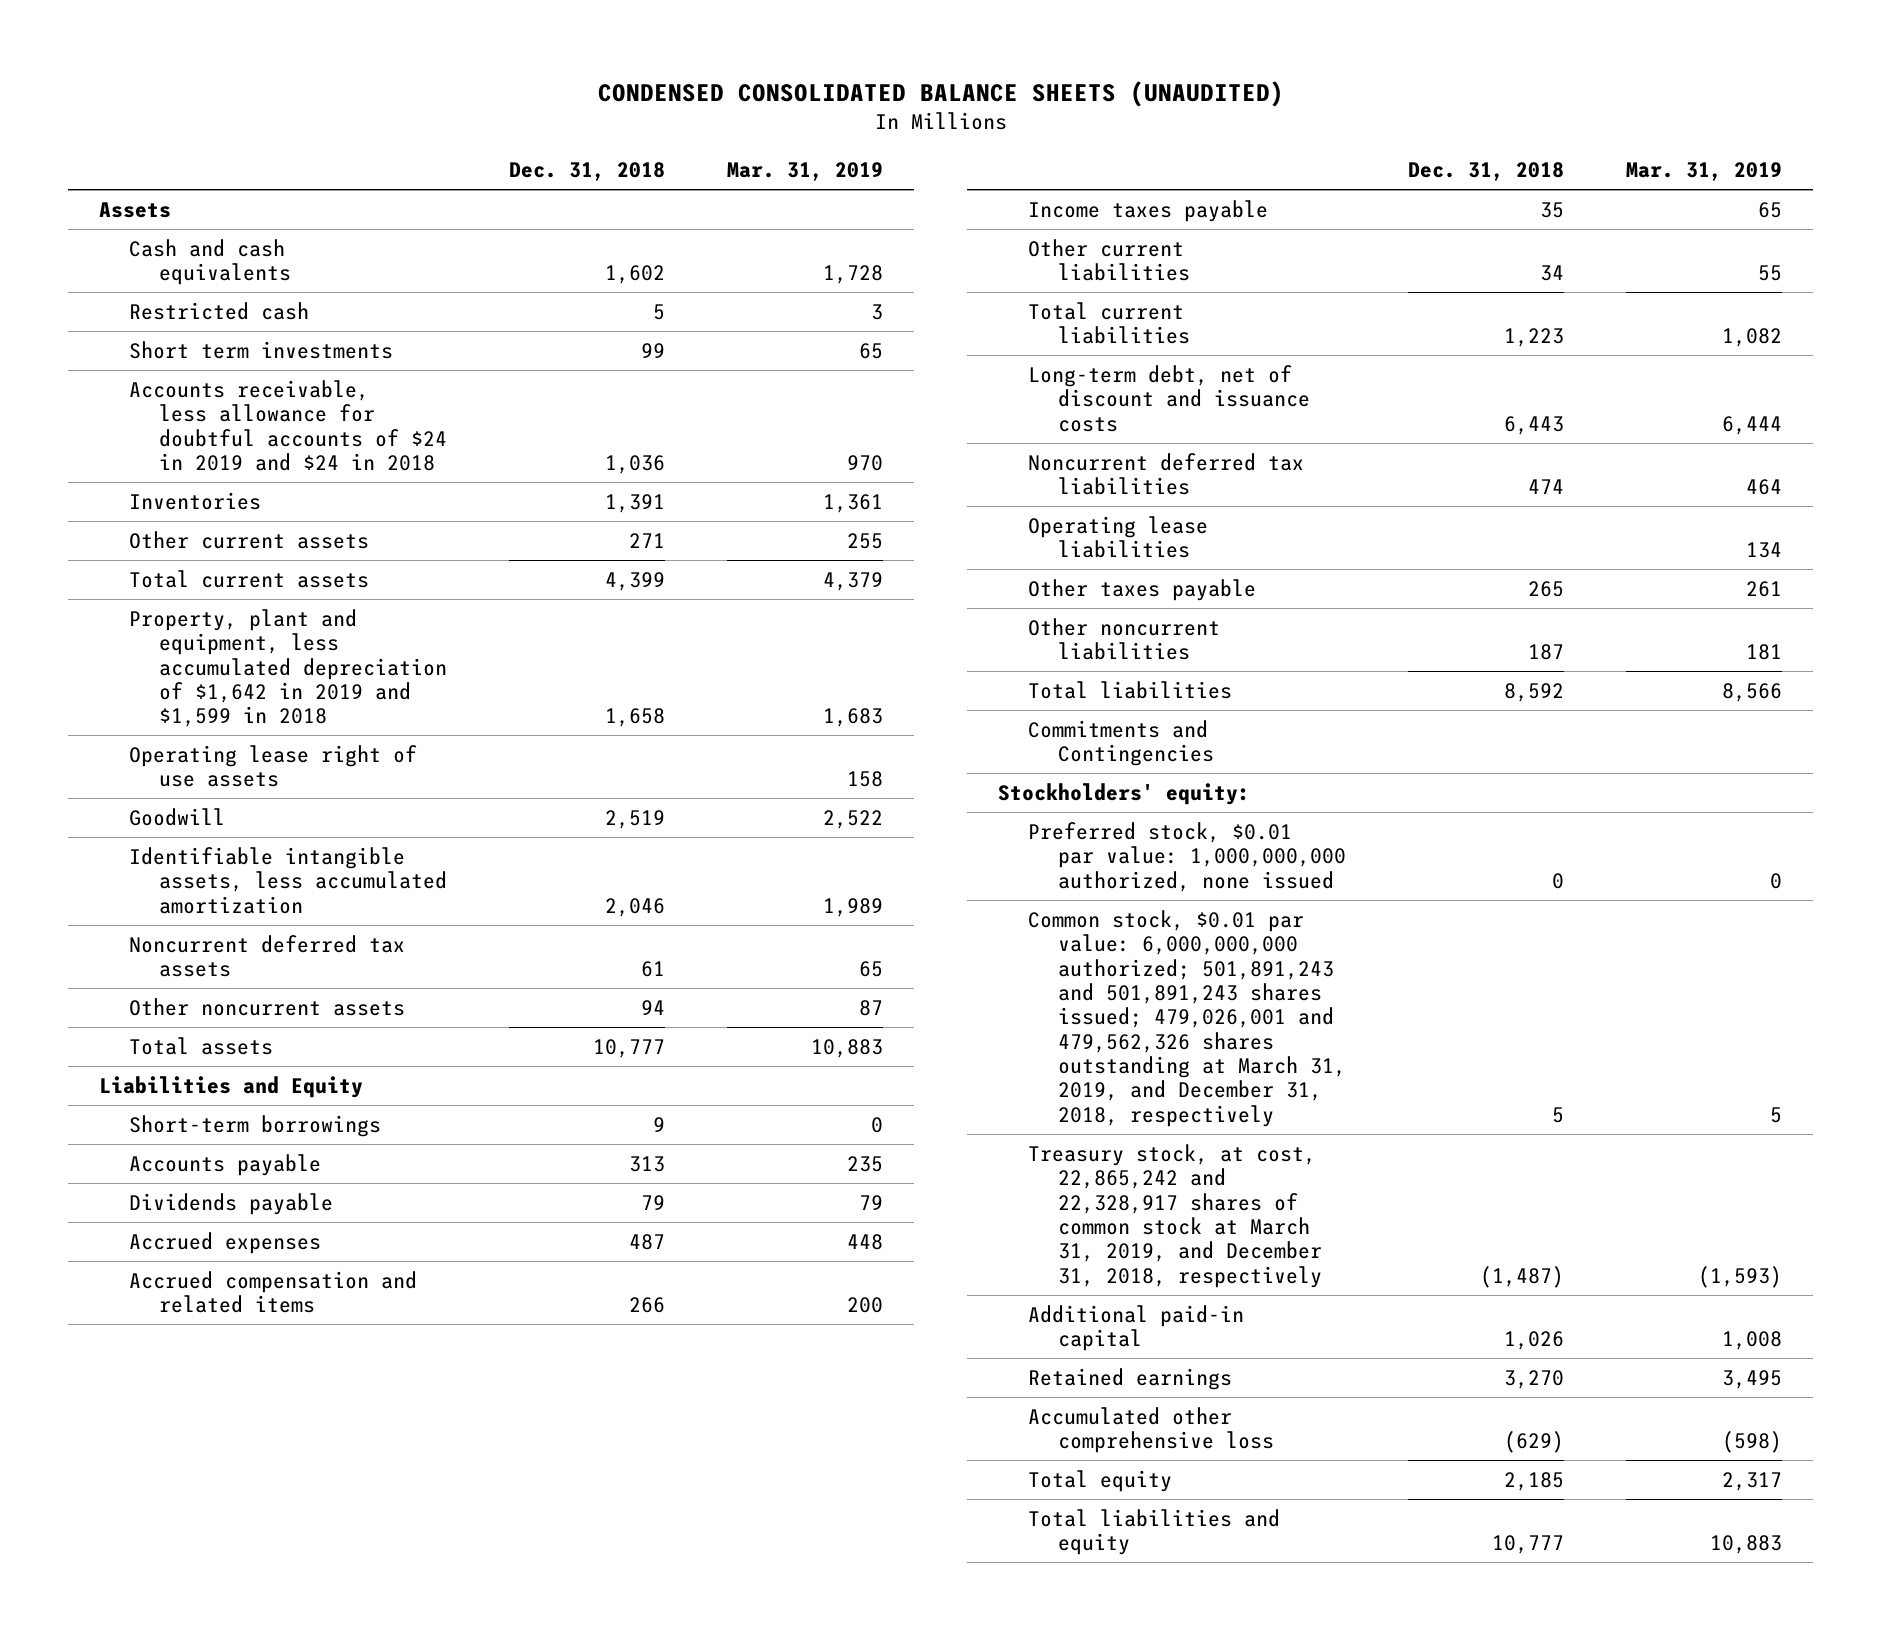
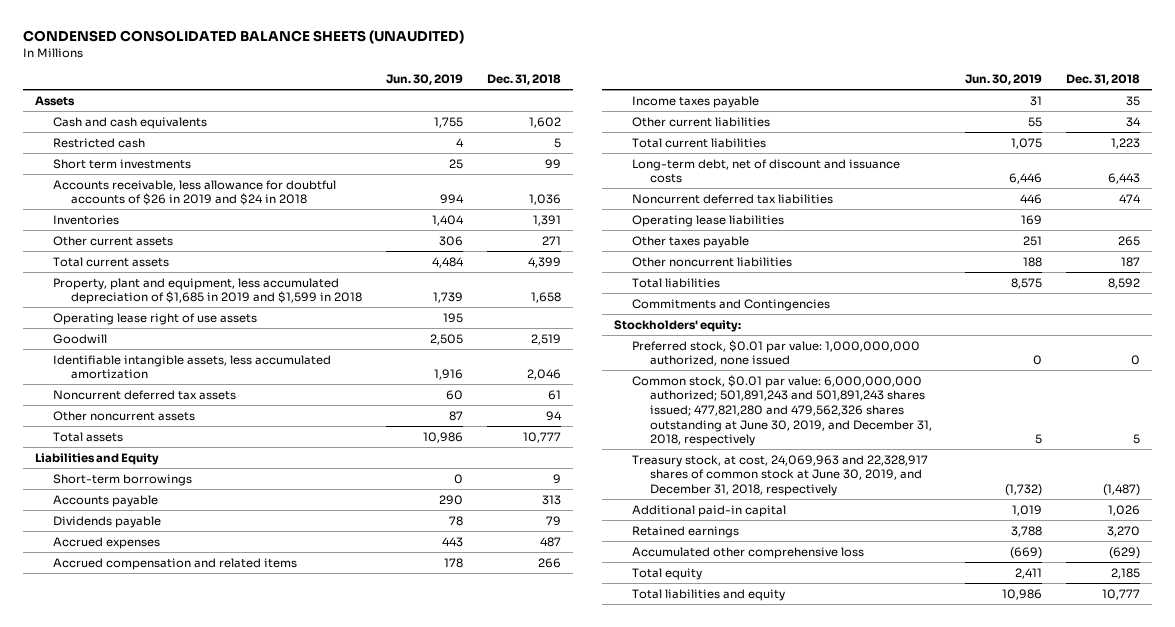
- | Dec. 31, 2018 | Mar. 31, 2019
+ | Jun. 30, 2019 | Dec. 31, 2018
- Accounts receivable, less allowance for doubtful accounts of $24 in 2019 and $24 in 2018 | 1,036 | 970
+ Accounts receivable, less allowance for doubtful accounts of $26 in 2019 and $24 in 2018 | 994 | 1,036
- Property, plant and equipment, less accumulated depreciation of $1,642 in 2019 and $1,599 in 2018 | 1,658 | 1,683
+ Property, plant and equipment, less accumulated depreciation of $1,685 in 2019 and $1,599 in 2018 | 1,739 | 1,658
- Common stock, $0.01 par value: 6,000,000,000 authorized; 501,891,243 and 501,891,243 shares issued; 479,026,001 and 479,562,326 shares outstanding at March 31, 2019, and December 31, 2018, respectively | 5 | 5
- Treasury stock, at cost, 22,865,242 and 22,328,917 shares of common stock at March 31, 2019, and December 31, 2018, respectively | (1,487) | (1,593)
+ Common stock, $0.01 par value: 6,000,000,000 authorized; 501,891,243 and 501,891,243 shares issued; 477,821,280 and 479,562,326 shares outstanding at June 30, 2019, and December 31, 2018, respectively | 5 | 5
+ Treasury stock, at cost, 24,069,963 and 22,328,917 shares of common stock at June 30, 2019, and December 31, 2018, respectively | (1,732) | (1,487)

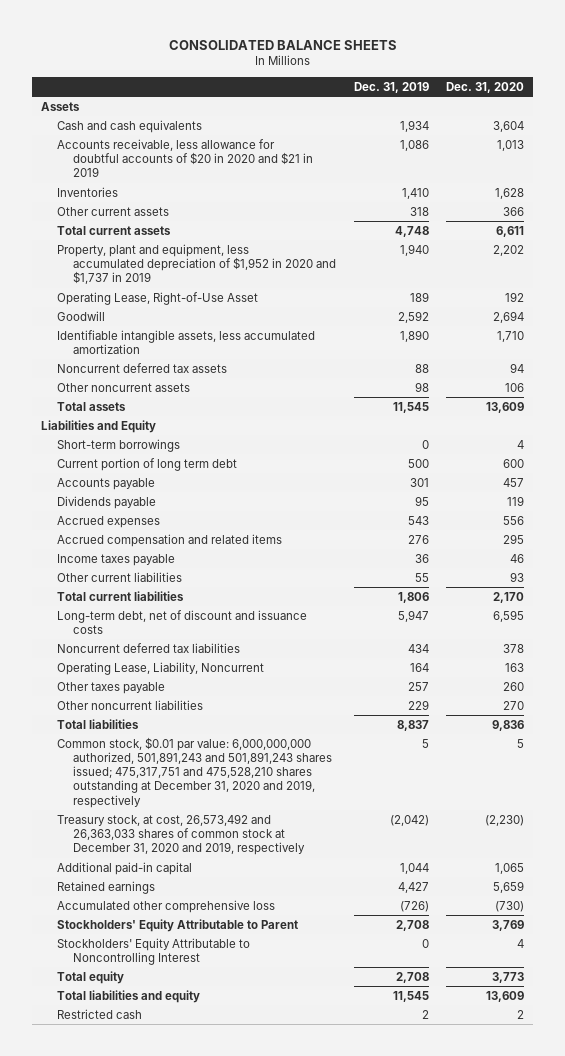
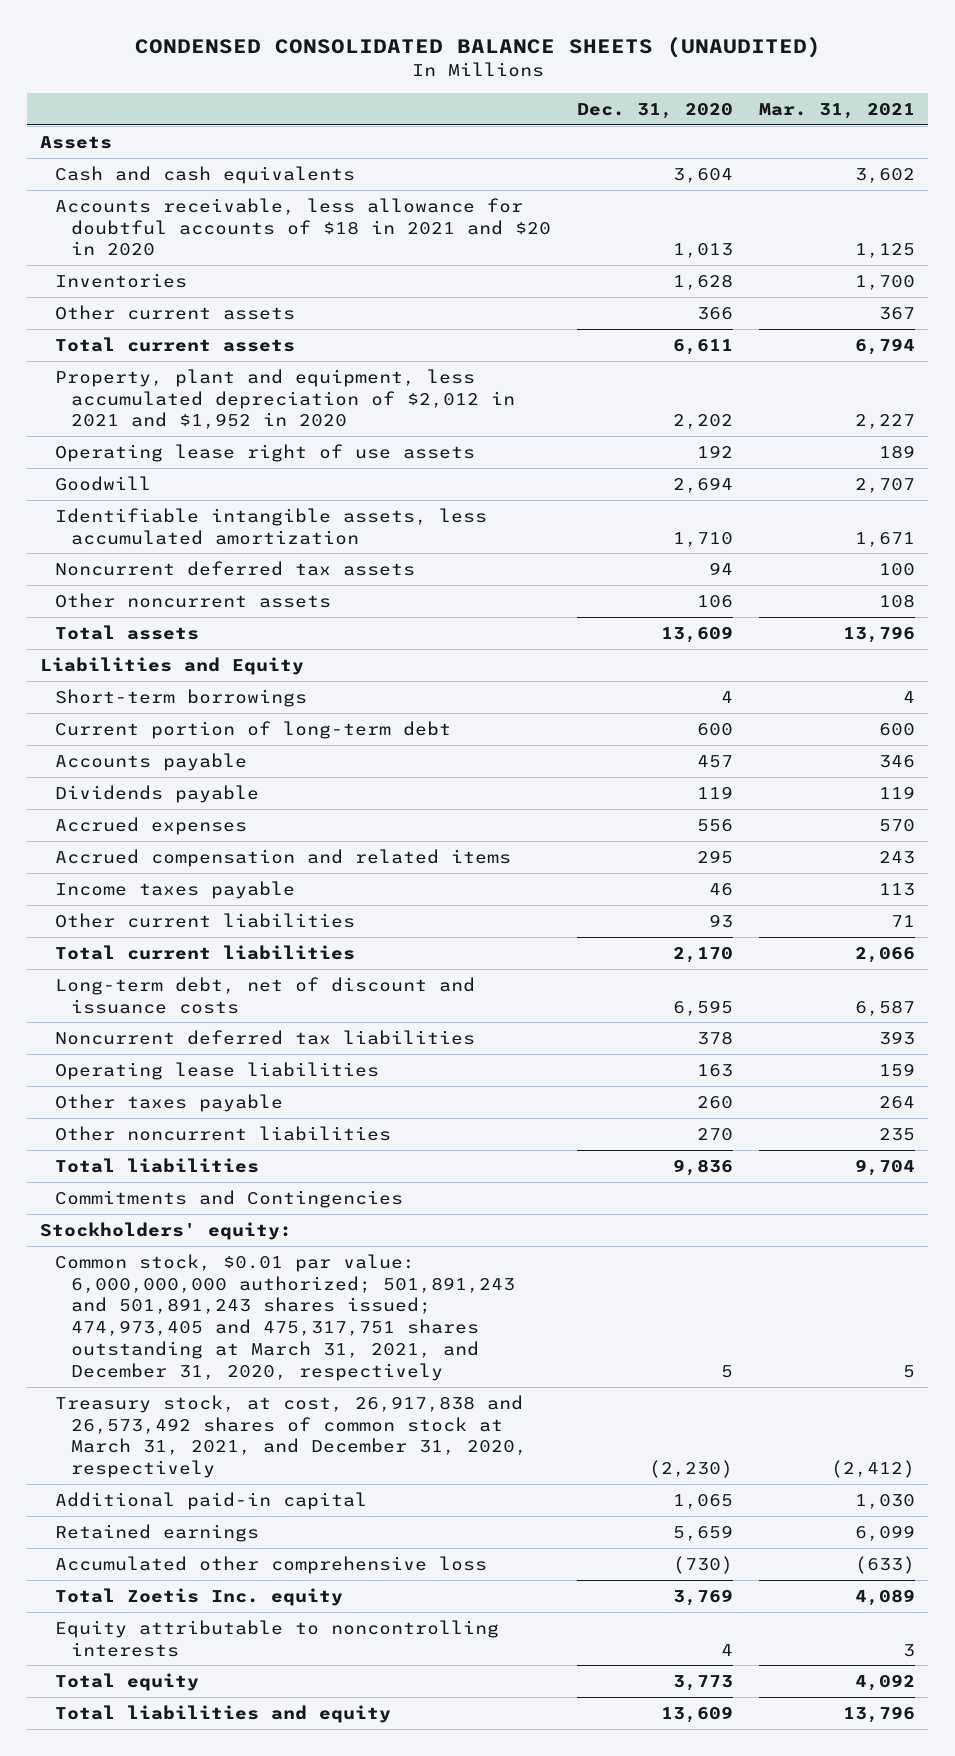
- CONSOLIDATED BALANCE SHEETS
+ CONDENSED CONSOLIDATED BALANCE SHEETS (UNAUDITED)
- | Dec. 31, 2019 | Dec. 31, 2020
+ | Dec. 31, 2020 | Mar. 31, 2021
- Accounts receivable, less allowance for doubtful accounts of $20 in 2020 and $21 in 2019 | 1,086 | 1,013
+ Accounts receivable, less allowance for doubtful accounts of $18 in 2021 and $20 in 2020 | 1,013 | 1,125
- Property, plant and equipment, less accumulated depreciation of $1,952 in 2020 and $1,737 in 2019 | 1,940 | 2,202
- Operating Lease, Right-of-Use Asset | 189 | 192
+ Property, plant and equipment, less accumulated depreciation of $2,012 in 2021 and $1,952 in 2020 | 2,202 | 2,227
+ Operating lease right of use assets | 192 | 189
- Current portion of long term debt | 500 | 600
+ Current portion of long-term debt | 600 | 600
- Operating Lease, Liability, Noncurrent | 164 | 163
+ Operating lease liabilities | 163 | 159
- Common stock, $0.01 par value: 6,000,000,000 authorized, 501,891,243 and 501,891,243 shares issued; 475,317,751 and 475,528,210 shares outstanding at December 31, 2020 and 2019, respectively | 5 | 5
- Treasury stock, at cost, 26,573,492 and 26,363,033 shares of common stock at December 31, 2020 and 2019, respectively | (2,042) | (2,230)
+ Commitments and Contingencies
+ Stockholders' equity:
+ Common stock, $0.01 par value: 6,000,000,000 authorized; 501,891,243 and 501,891,243 shares issued; 474,973,405 and 475,317,751 shares outstanding at March 31, 2021, and December 31, 2020, respectively | 5 | 5
+ Treasury stock, at cost, 26,917,838 and 26,573,492 shares of common stock at March 31, 2021, and December 31, 2020, respectively | (2,230) | (2,412)
- Stockholders' Equity Attributable to Parent | 2,708 | 3,769
- Stockholders' Equity Attributable to Noncontrolling Interest | 0 | 4
+ Total Zoetis Inc. equity | 3,769 | 4,089
+ Equity attributable to noncontrolling interests | 4 | 3
- Restricted cash | 2 | 2

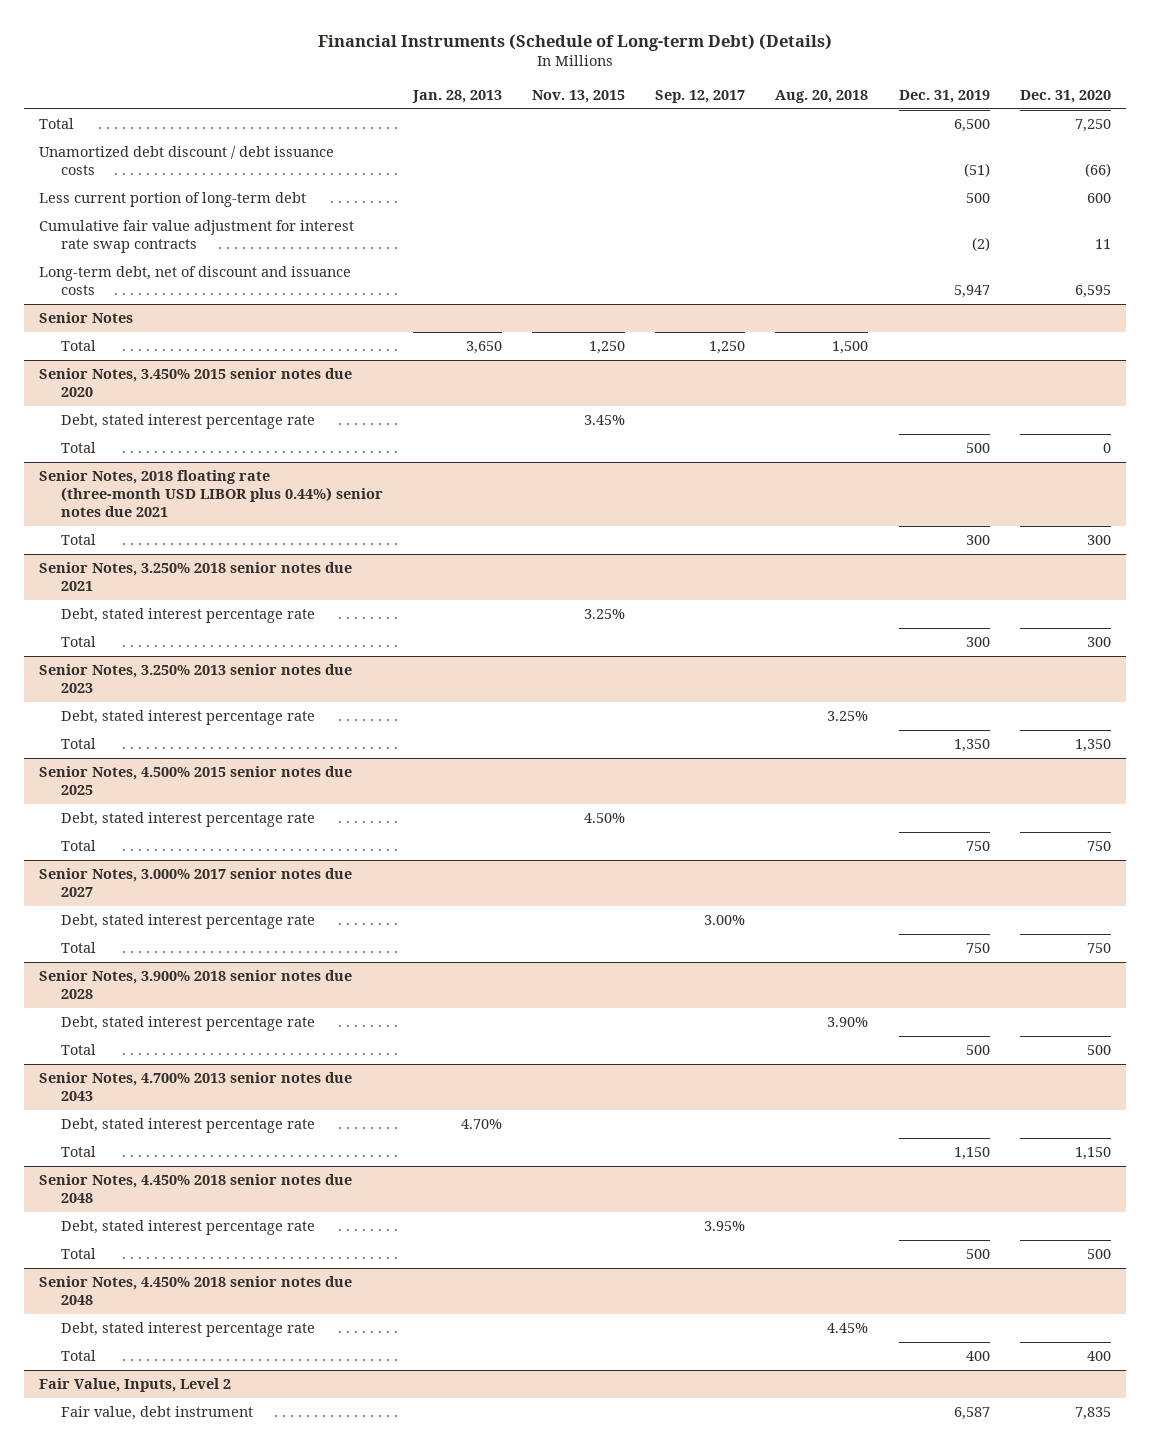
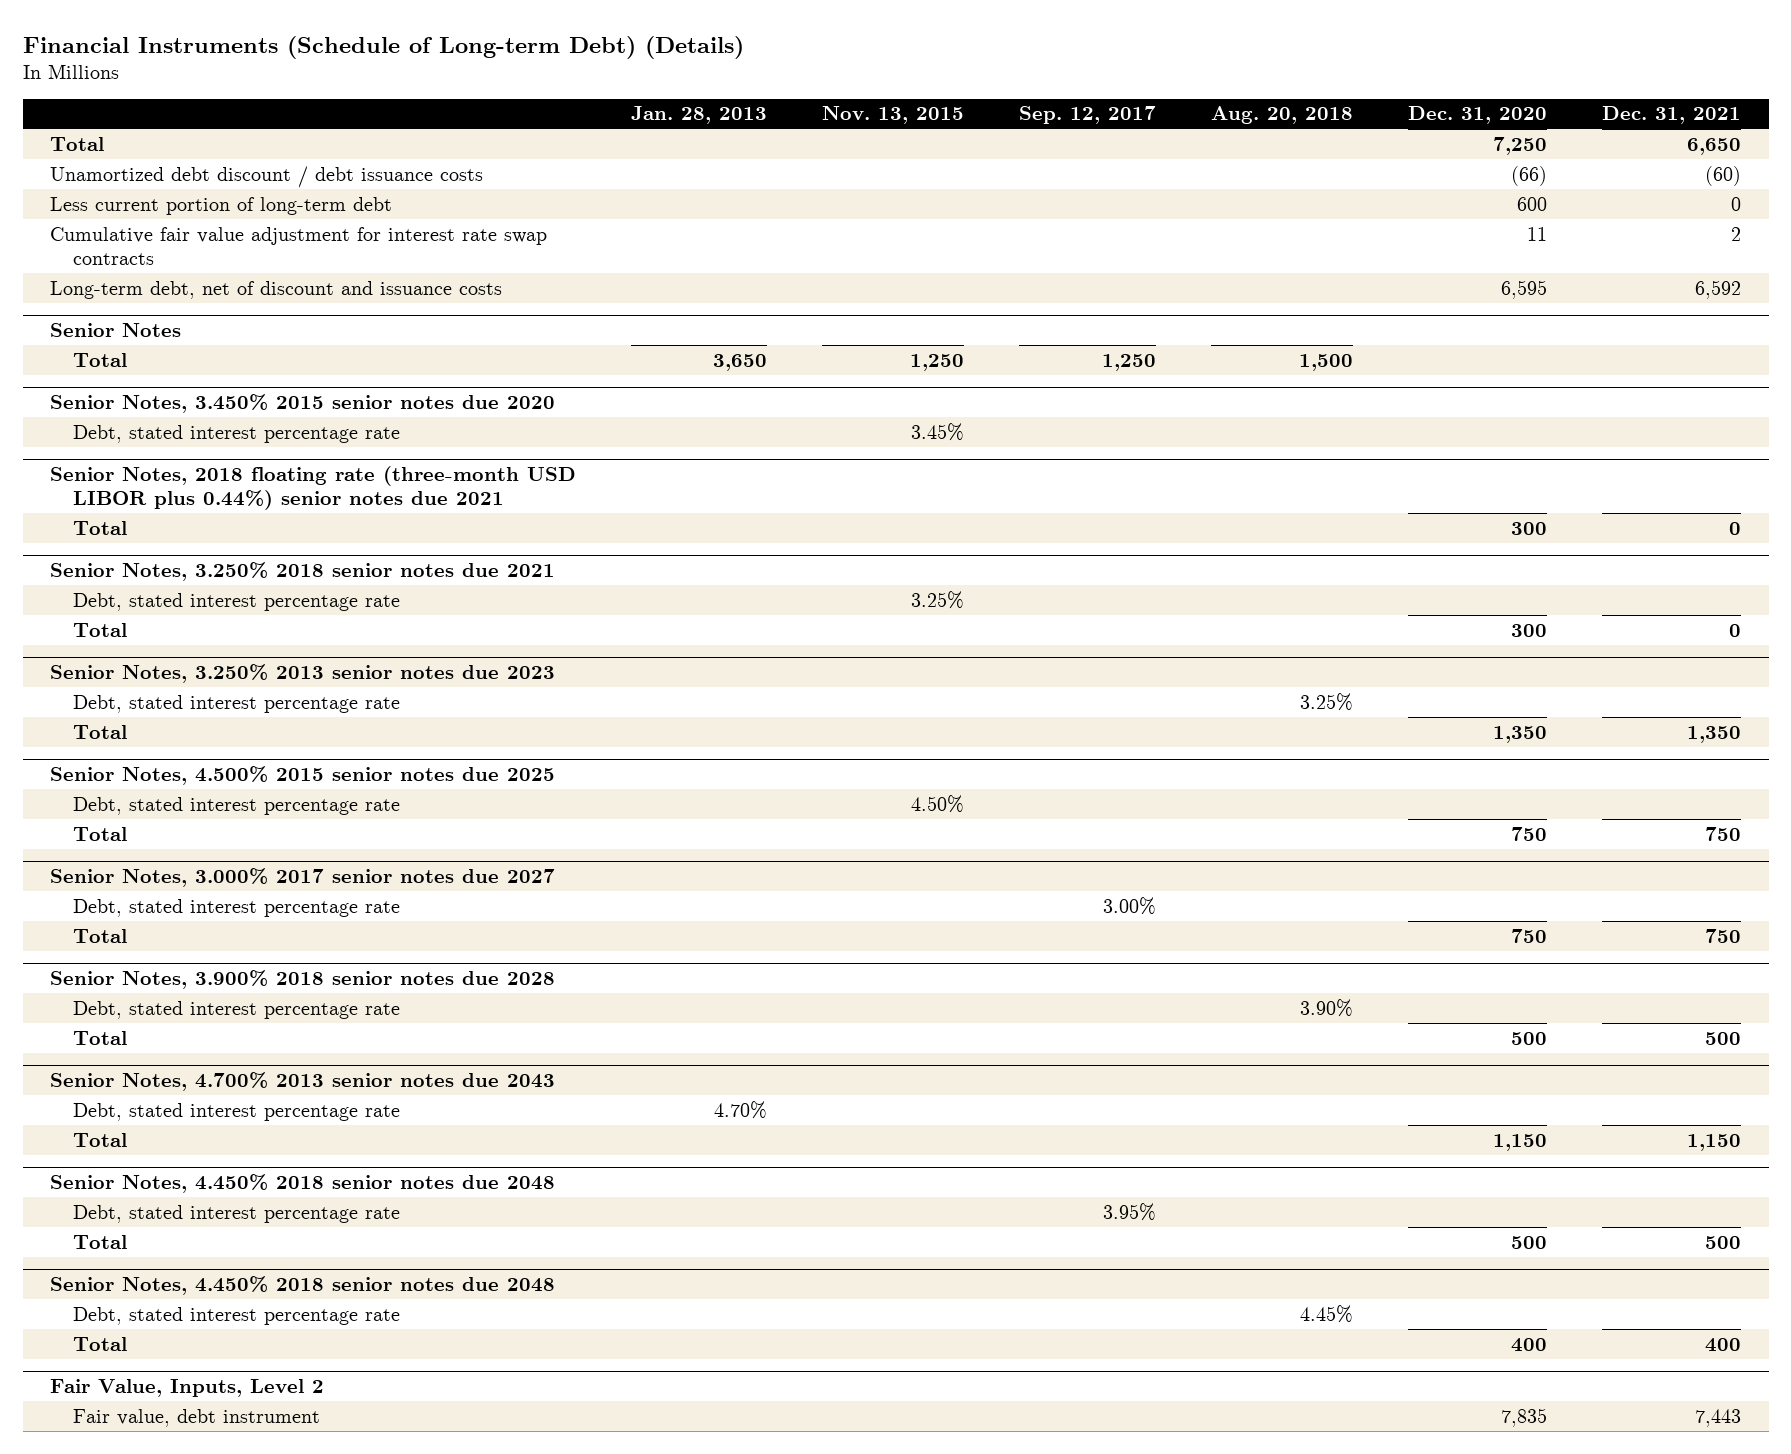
- | Jan. 28, 2013 | Nov. 13, 2015 | Sep. 12, 2017 | Aug. 20, 2018 | Dec. 31, 2019 | Dec. 31, 2020
+ | Jan. 28, 2013 | Nov. 13, 2015 | Sep. 12, 2017 | Aug. 20, 2018 | Dec. 31, 2020 | Dec. 31, 2021
@ Senior Notes, 3.450% 2015 senior notes due 2020
- Total | | | | | 500 | 0

